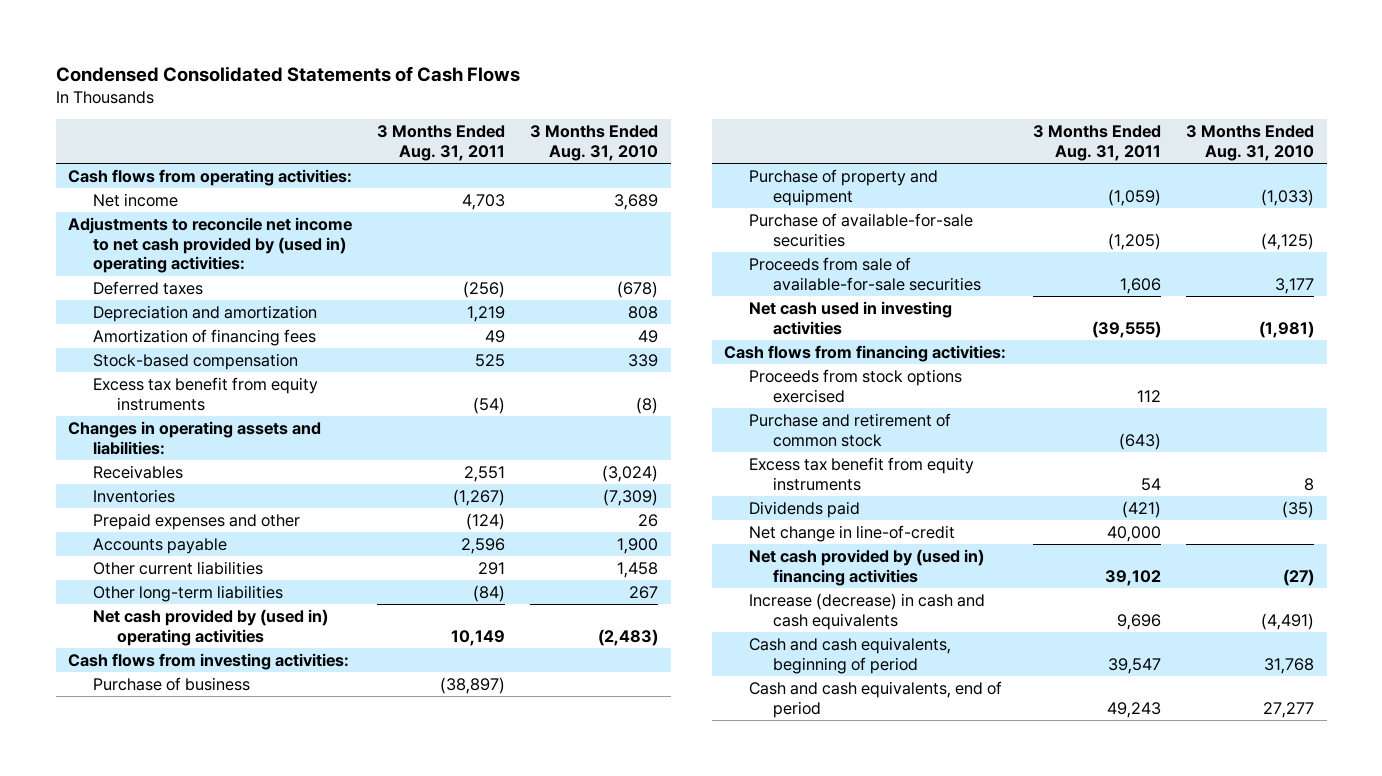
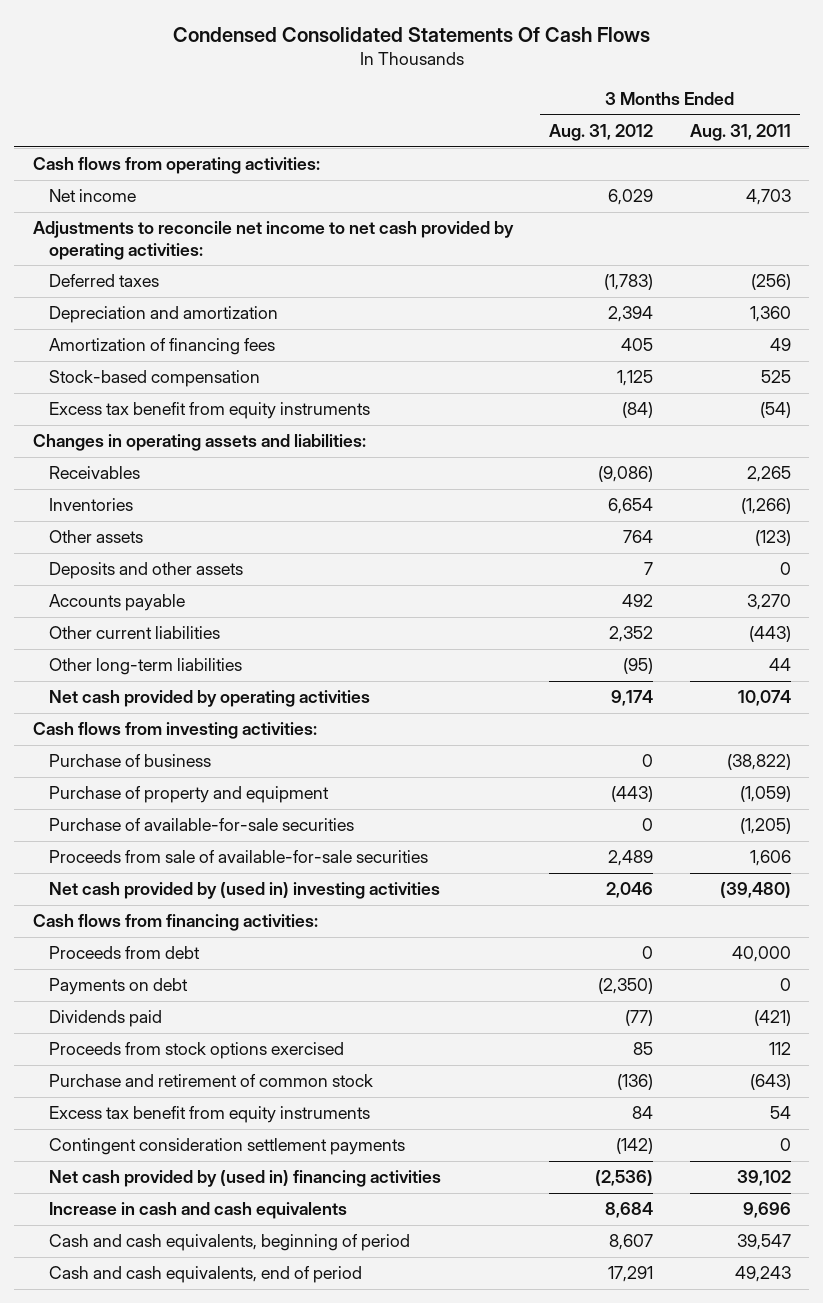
- Condensed Consolidated Statements of Cash Flows
+ Condensed Consolidated Statements Of Cash Flows
- | 3 Months Ended Aug. 31, 2011 | 3 Months Ended Aug. 31, 2010
+ | 3 Months Ended Aug. 31, 2012 | 3 Months Ended Aug. 31, 2011
- Adjustments to reconcile net income to net cash provided by (used in) operating activities:
+ Adjustments to reconcile net income to net cash provided by operating activities:
- Depreciation and amortization | 1,219 | 808
+ Depreciation and amortization | 2,394 | 1,360
- Receivables | 2,551 | (3,024)
- Inventories | (1,267) | (7,309)
- Prepaid expenses and other | (124) | 26
- Accounts payable | 2,596 | 1,900
- Other current liabilities | 291 | 1,458
- Other long-term liabilities | (84) | 267
- Net cash provided by (used in) operating activities | 10,149 | (2,483)
+ Receivables | (9,086) | 2,265
+ Inventories | 6,654 | (1,266)
+ Other assets | 764 | (123)
+ Deposits and other assets | 7 | 0
+ Accounts payable | 492 | 3,270
+ Other current liabilities | 2,352 | (443)
+ Other long-term liabilities | (95) | 44
+ Net cash provided by operating activities | 9,174 | 10,074
- Purchase of business | (38,897) |
+ Purchase of business | 0 | (38,822)
- Net cash used in investing activities | (39,555) | (1,981)
+ Net cash provided by (used in) investing activities | 2,046 | (39,480)
+ Proceeds from debt | 0 | 40,000
+ Payments on debt | (2,350) | 0
moved up: Dividends paid | (77) | (421)
- Net change in line-of-credit | 40,000 |
+ Contingent consideration settlement payments | (142) | 0
- Increase (decrease) in cash and cash equivalents | 9,696 | (4,491)
+ Increase in cash and cash equivalents | 8,684 | 9,696

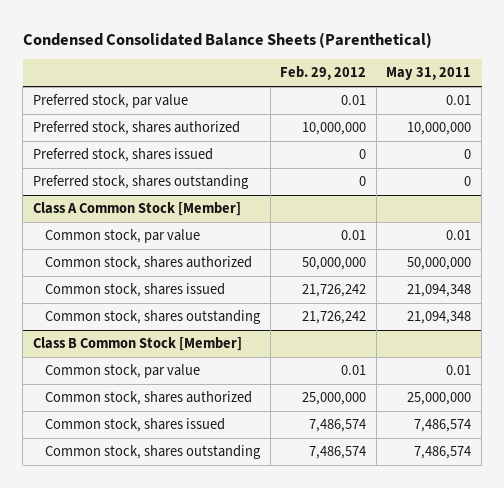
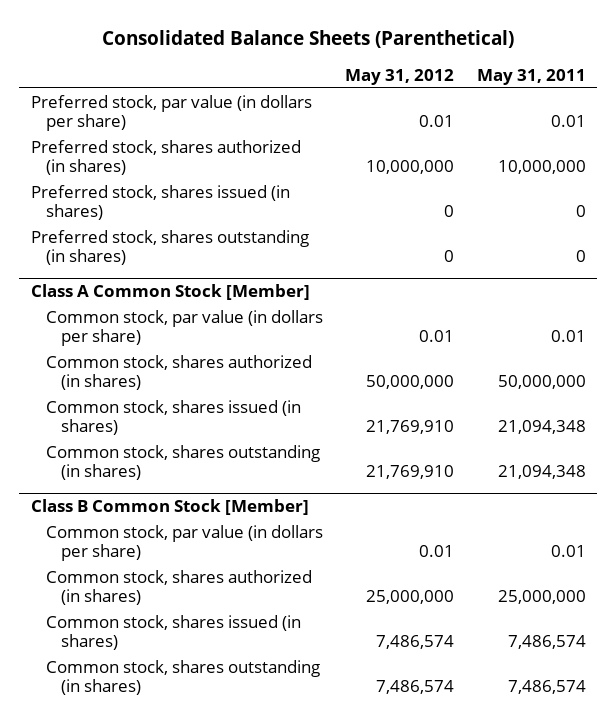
- Condensed Consolidated Balance Sheets (Parenthetical)
+ Consolidated Balance Sheets (Parenthetical)
- | Feb. 29, 2012 | May 31, 2011
+ | May 31, 2012 | May 31, 2011
- Preferred stock, par value | 0.01 | 0.01
- Preferred stock, shares authorized | 10,000,000 | 10,000,000
- Preferred stock, shares issued | 0 | 0
- Preferred stock, shares outstanding | 0 | 0
+ Preferred stock, par value (in dollars per share) | 0.01 | 0.01
+ Preferred stock, shares authorized (in shares) | 10,000,000 | 10,000,000
+ Preferred stock, shares issued (in shares) | 0 | 0
+ Preferred stock, shares outstanding (in shares) | 0 | 0
@ Class A Common Stock [Member]
- Common stock, par value | 0.01 | 0.01
- Common stock, shares authorized | 50,000,000 | 50,000,000
- Common stock, shares issued | 21,726,242 | 21,094,348
- Common stock, shares outstanding | 21,726,242 | 21,094,348
+ Common stock, par value (in dollars per share) | 0.01 | 0.01
+ Common stock, shares authorized (in shares) | 50,000,000 | 50,000,000
+ Common stock, shares issued (in shares) | 21,769,910 | 21,094,348
+ Common stock, shares outstanding (in shares) | 21,769,910 | 21,094,348
@ Class B Common Stock [Member]
- Common stock, par value | 0.01 | 0.01
- Common stock, shares authorized | 25,000,000 | 25,000,000
- Common stock, shares issued | 7,486,574 | 7,486,574
- Common stock, shares outstanding | 7,486,574 | 7,486,574
+ Common stock, par value (in dollars per share) | 0.01 | 0.01
+ Common stock, shares authorized (in shares) | 25,000,000 | 25,000,000
+ Common stock, shares issued (in shares) | 7,486,574 | 7,486,574
+ Common stock, shares outstanding (in shares) | 7,486,574 | 7,486,574

